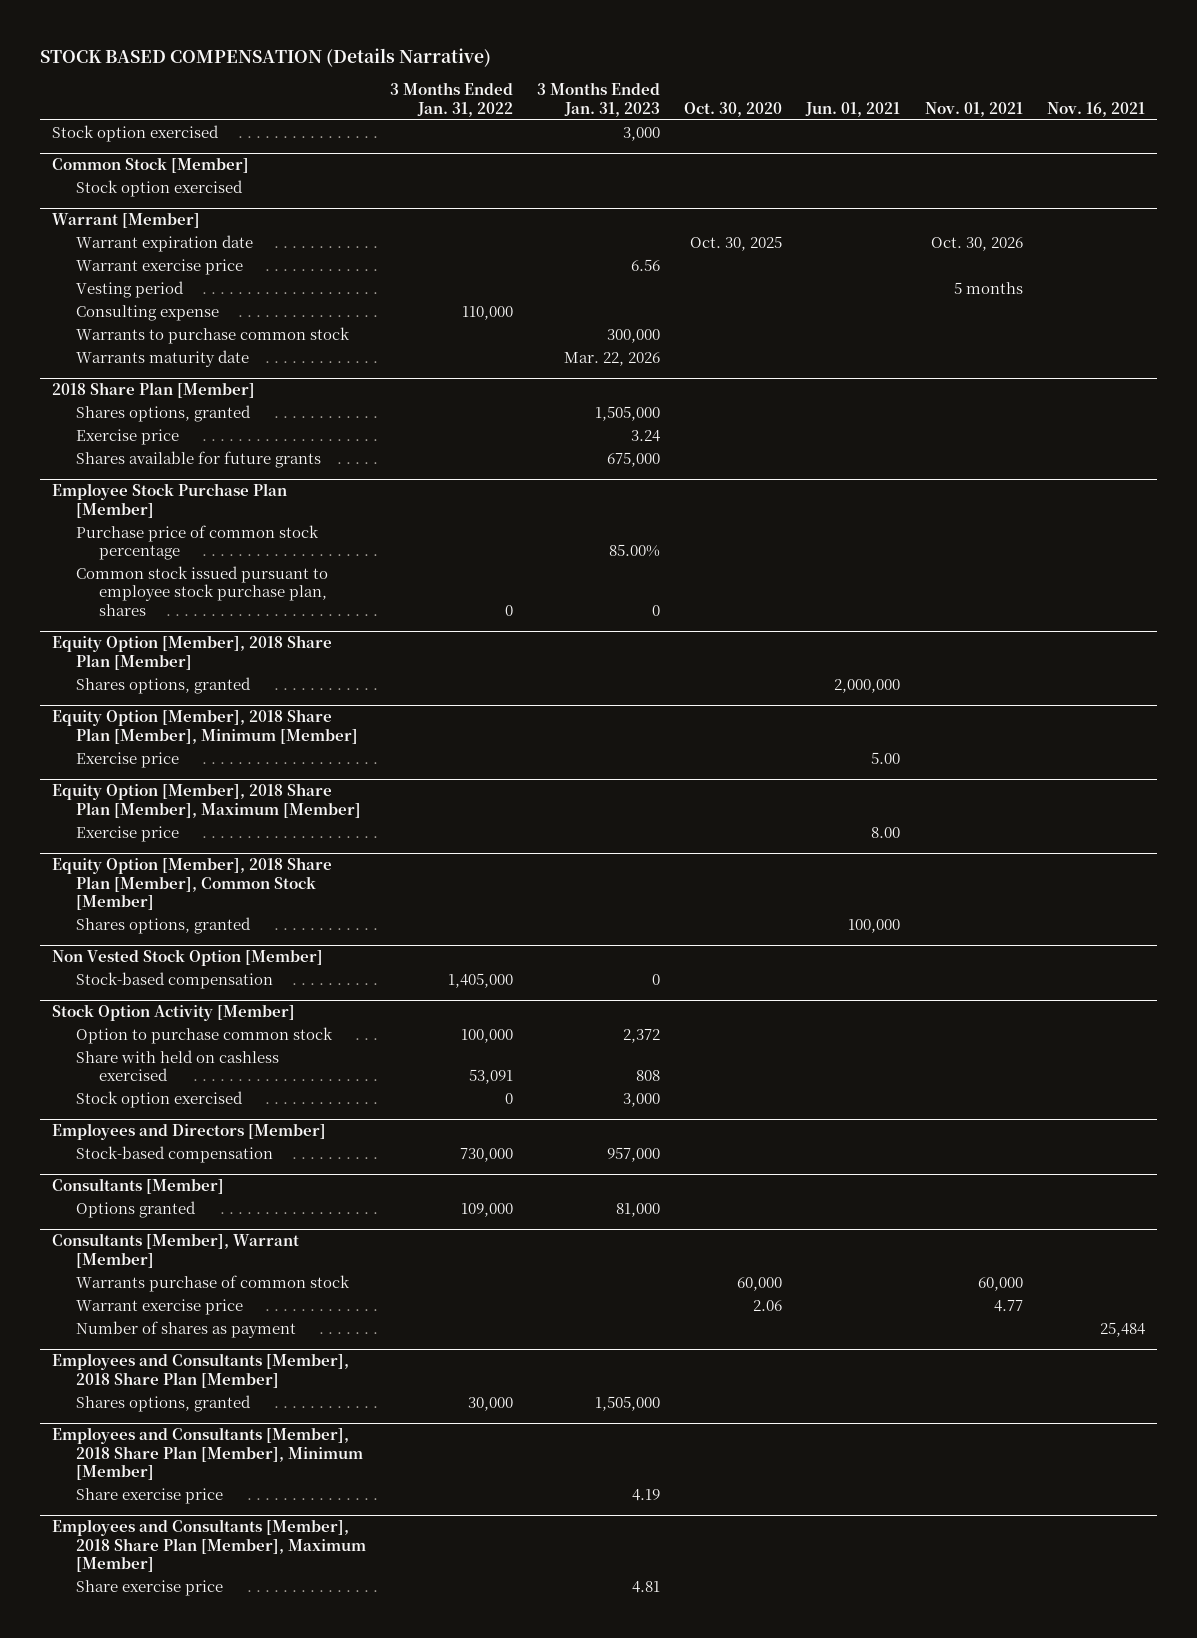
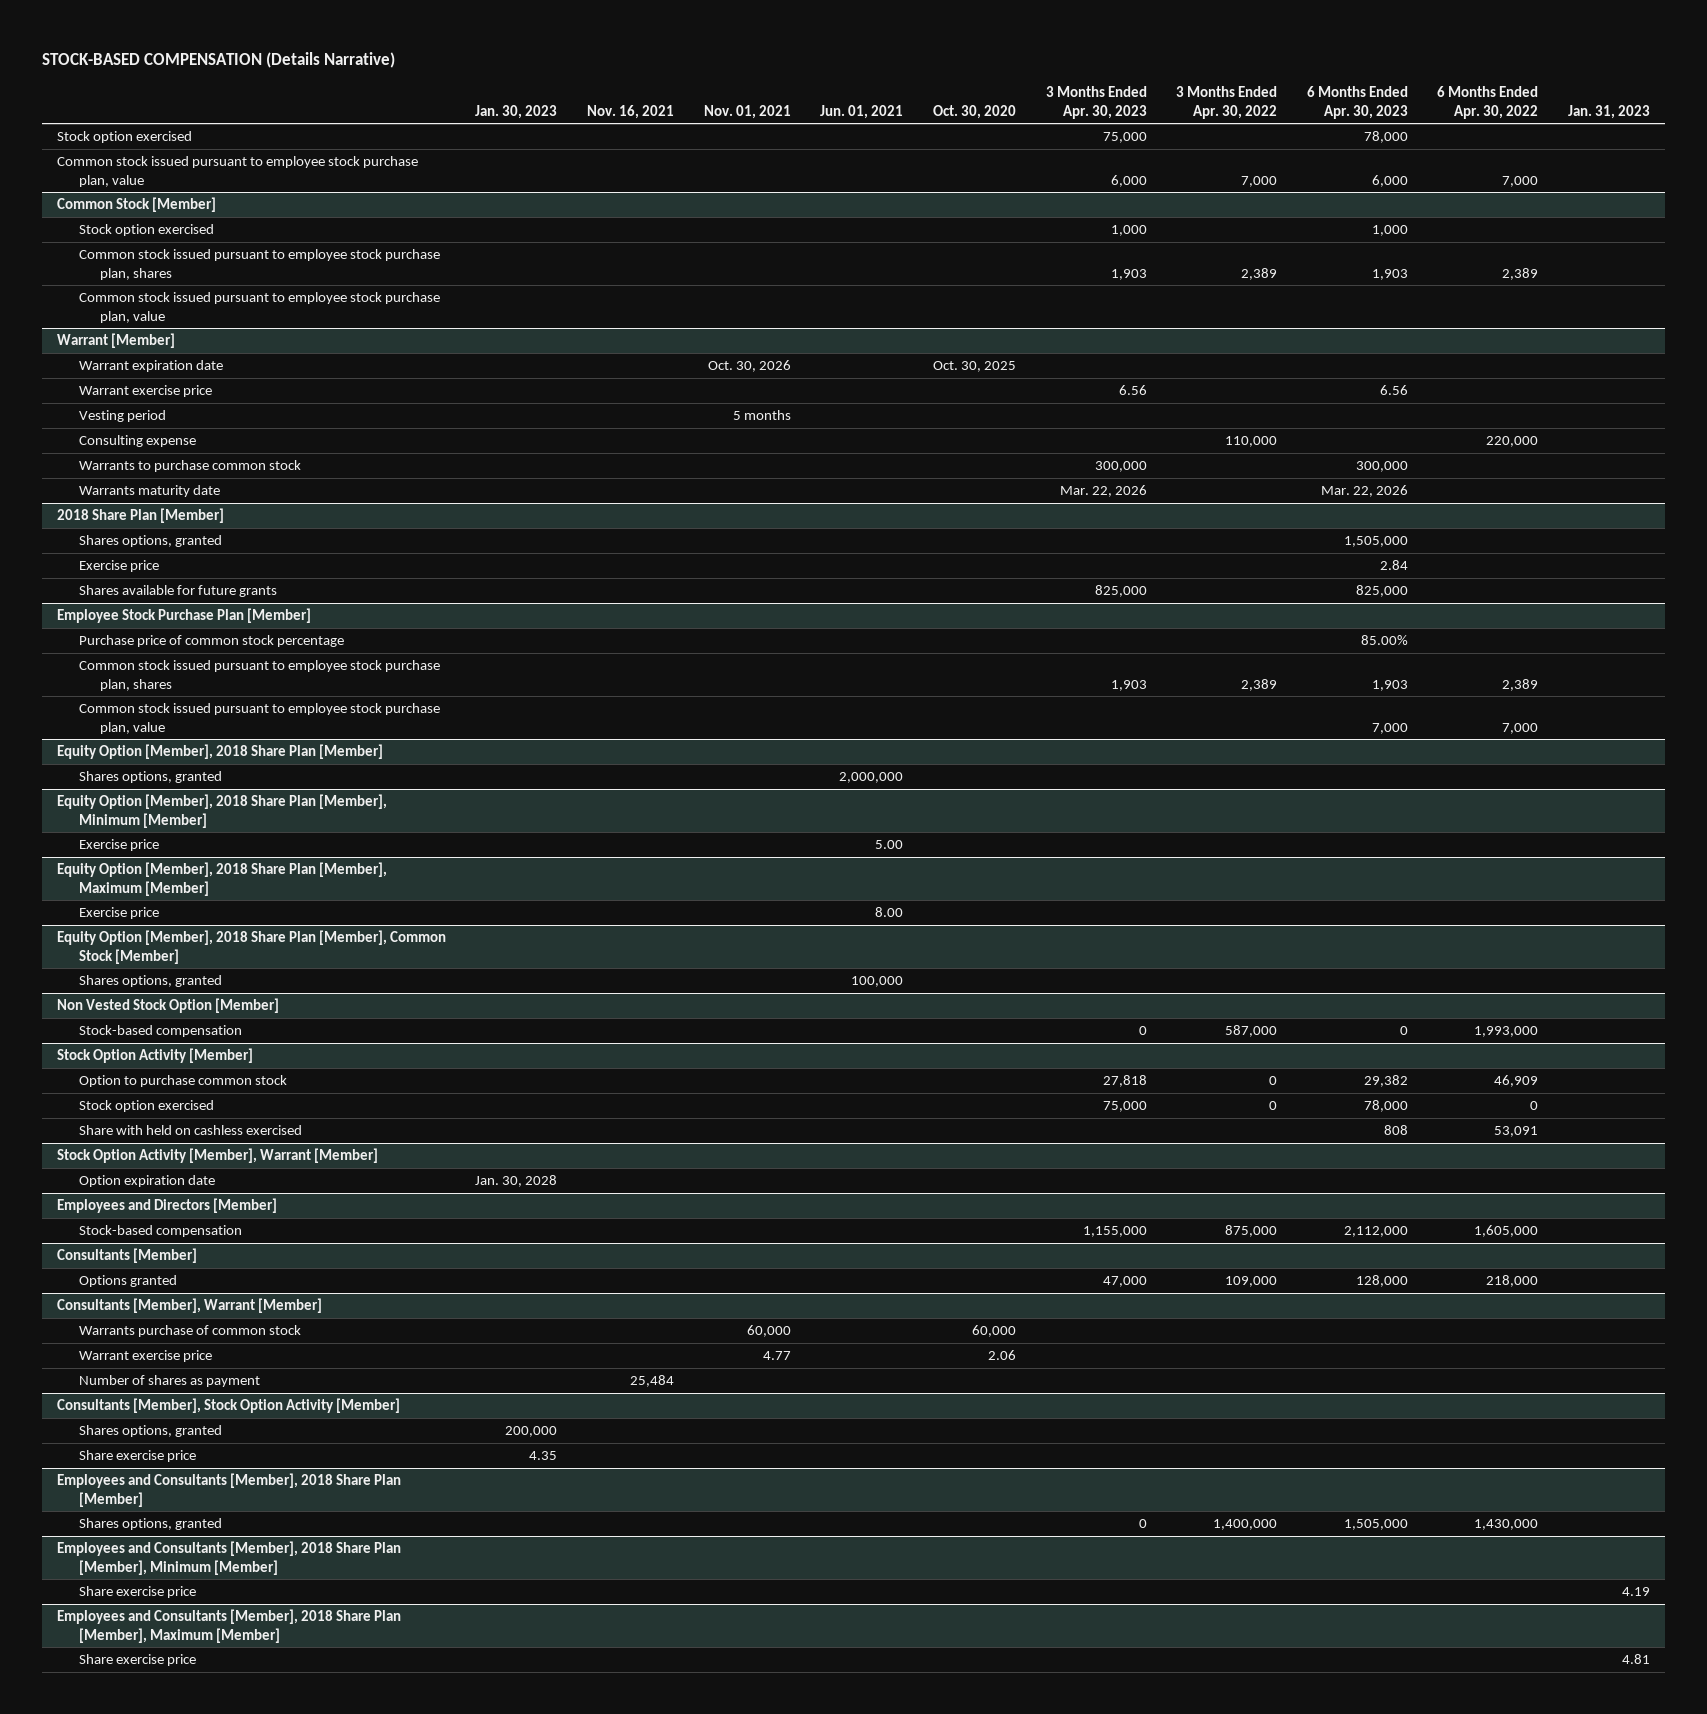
- STOCK BASED COMPENSATION (Details Narrative)
+ STOCK-BASED COMPENSATION (Details Narrative)
- | 3 Months Ended Jan. 31, 2022 | 3 Months Ended Jan. 31, 2023 | Oct. 30, 2020 | Jun. 01, 2021 | Nov. 01, 2021 | Nov. 16, 2021
+ | Jan. 30, 2023 | Nov. 16, 2021 | Nov. 01, 2021 | Jun. 01, 2021 | Oct. 30, 2020 | 3 Months Ended Apr. 30, 2023 | 3 Months Ended Apr. 30, 2022 | 6 Months Ended Apr. 30, 2023 | 6 Months Ended Apr. 30, 2022 | Jan. 31, 2023
+ Common stock issued pursuant to employee stock purchase plan, value | | | | | | 6,000 | 7,000 | 6,000 | 7,000 |
@ Common Stock [Member]
+ Common stock issued pursuant to employee stock purchase plan, shares | | | | | | 1,903 | 2,389 | 1,903 | 2,389 |
+ Common stock issued pursuant to employee stock purchase plan, value
@ Employee Stock Purchase Plan [Member]
+ Common stock issued pursuant to employee stock purchase plan, value | | | | | | | | 7,000 | 7,000 |
@ Stock Option Activity [Member]
moved down: Share with held on cashless exercised | | | | | | | | 808 | 53,091 |
+ Stock Option Activity [Member], Warrant [Member]
+ Option expiration date | Jan. 30, 2028 | | | | | | | | |
+ Consultants [Member], Stock Option Activity [Member]
+ Shares options, granted | 200,000 | | | | | | | | |
+ Share exercise price | 4.35 | | | | | | | | |

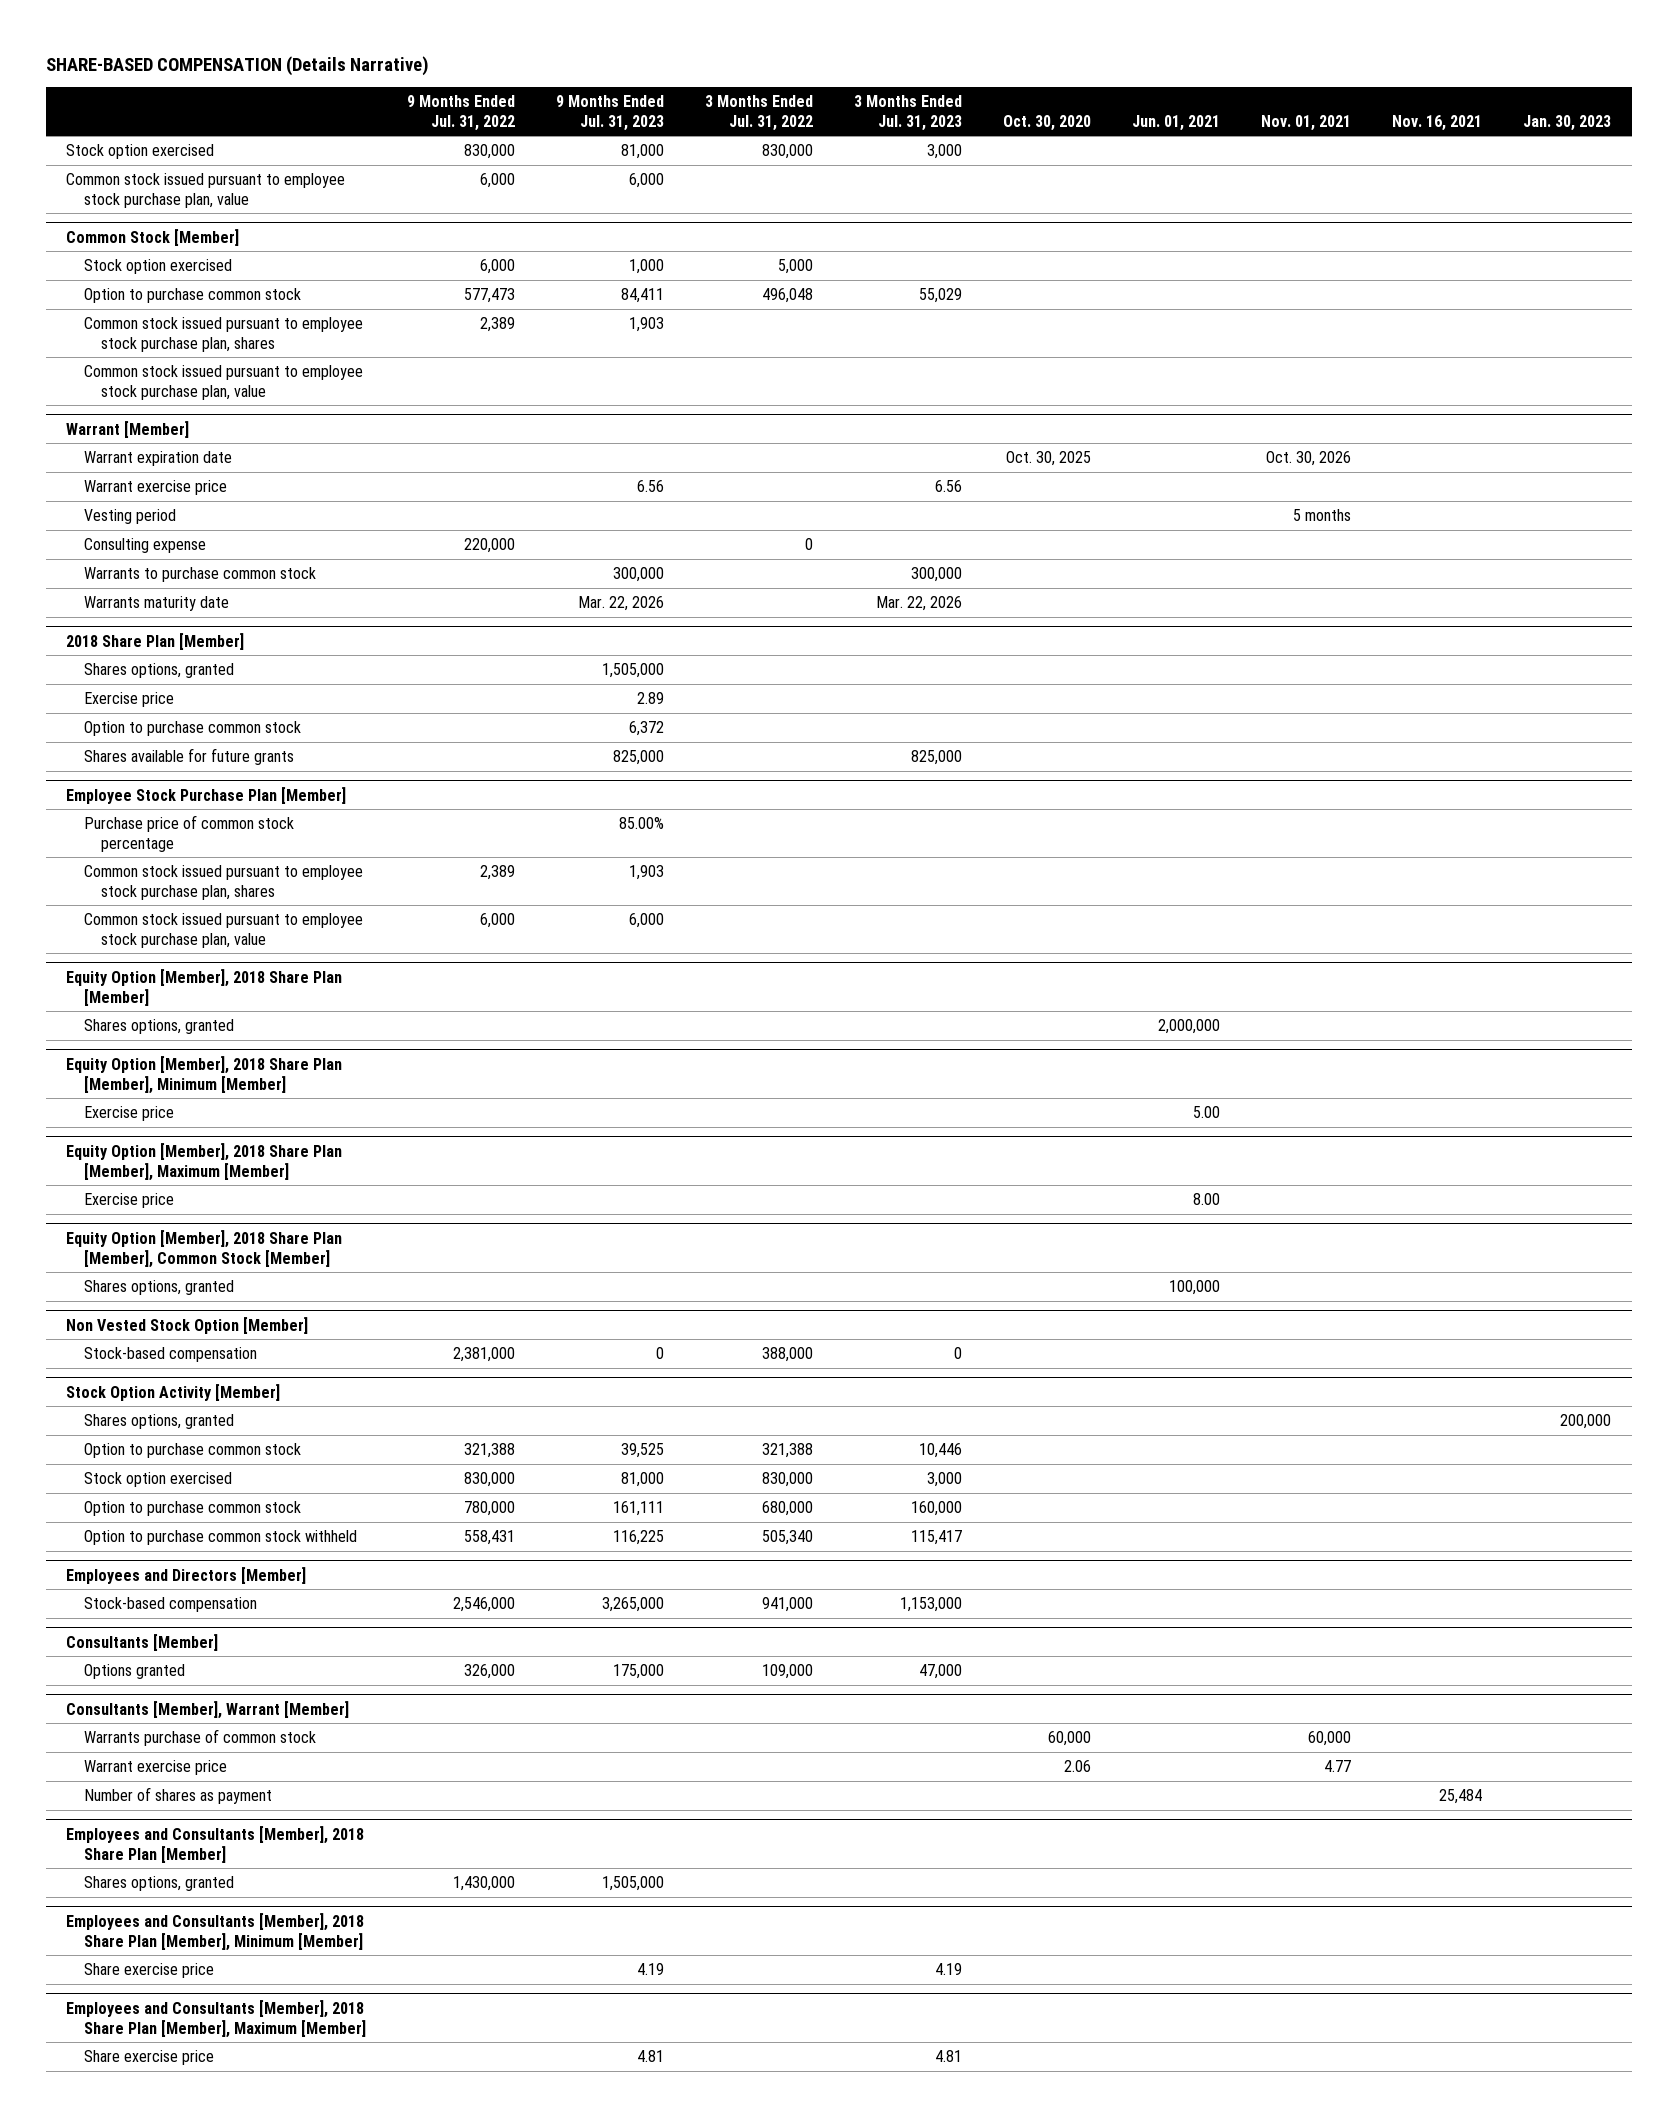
- STOCK-BASED COMPENSATION (Details Narrative)
+ SHARE-BASED COMPENSATION (Details Narrative)
- | Jan. 30, 2023 | Nov. 16, 2021 | Nov. 01, 2021 | Jun. 01, 2021 | Oct. 30, 2020 | 3 Months Ended Apr. 30, 2023 | 3 Months Ended Apr. 30, 2022 | 6 Months Ended Apr. 30, 2023 | 6 Months Ended Apr. 30, 2022 | Jan. 31, 2023
+ | 9 Months Ended Jul. 31, 2022 | 9 Months Ended Jul. 31, 2023 | 3 Months Ended Jul. 31, 2022 | 3 Months Ended Jul. 31, 2023 | Oct. 30, 2020 | Jun. 01, 2021 | Nov. 01, 2021 | Nov. 16, 2021 | Jan. 30, 2023
@ Common Stock [Member]
+ Option to purchase common stock | 577,473 | 84,411 | 496,048 | 55,029 | | | | |
@ 2018 Share Plan [Member]
+ Option to purchase common stock | | 6,372 | | | | | | |
@ Stock Option Activity [Member]
+ Shares options, granted | | | | | | | | | 200,000
- Share with held on cashless exercised | | | | | | | | 808 | 53,091 |
- Stock Option Activity [Member], Warrant [Member]
- Option expiration date | Jan. 30, 2028 | | | | | | | | |
@ Stock Option Activity [Member]
+ Option to purchase common stock | 780,000 | 161,111 | 680,000 | 160,000 | | | | |
+ Option to purchase common stock withheld | 558,431 | 116,225 | 505,340 | 115,417 | | | | |
- Consultants [Member], Stock Option Activity [Member]
- Shares options, granted | 200,000 | | | | | | | | |
- Share exercise price | 4.35 | | | | | | | | |

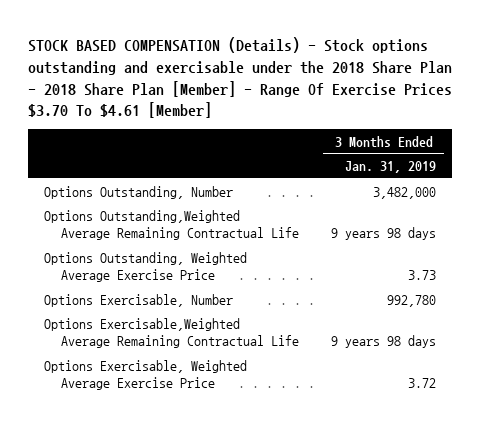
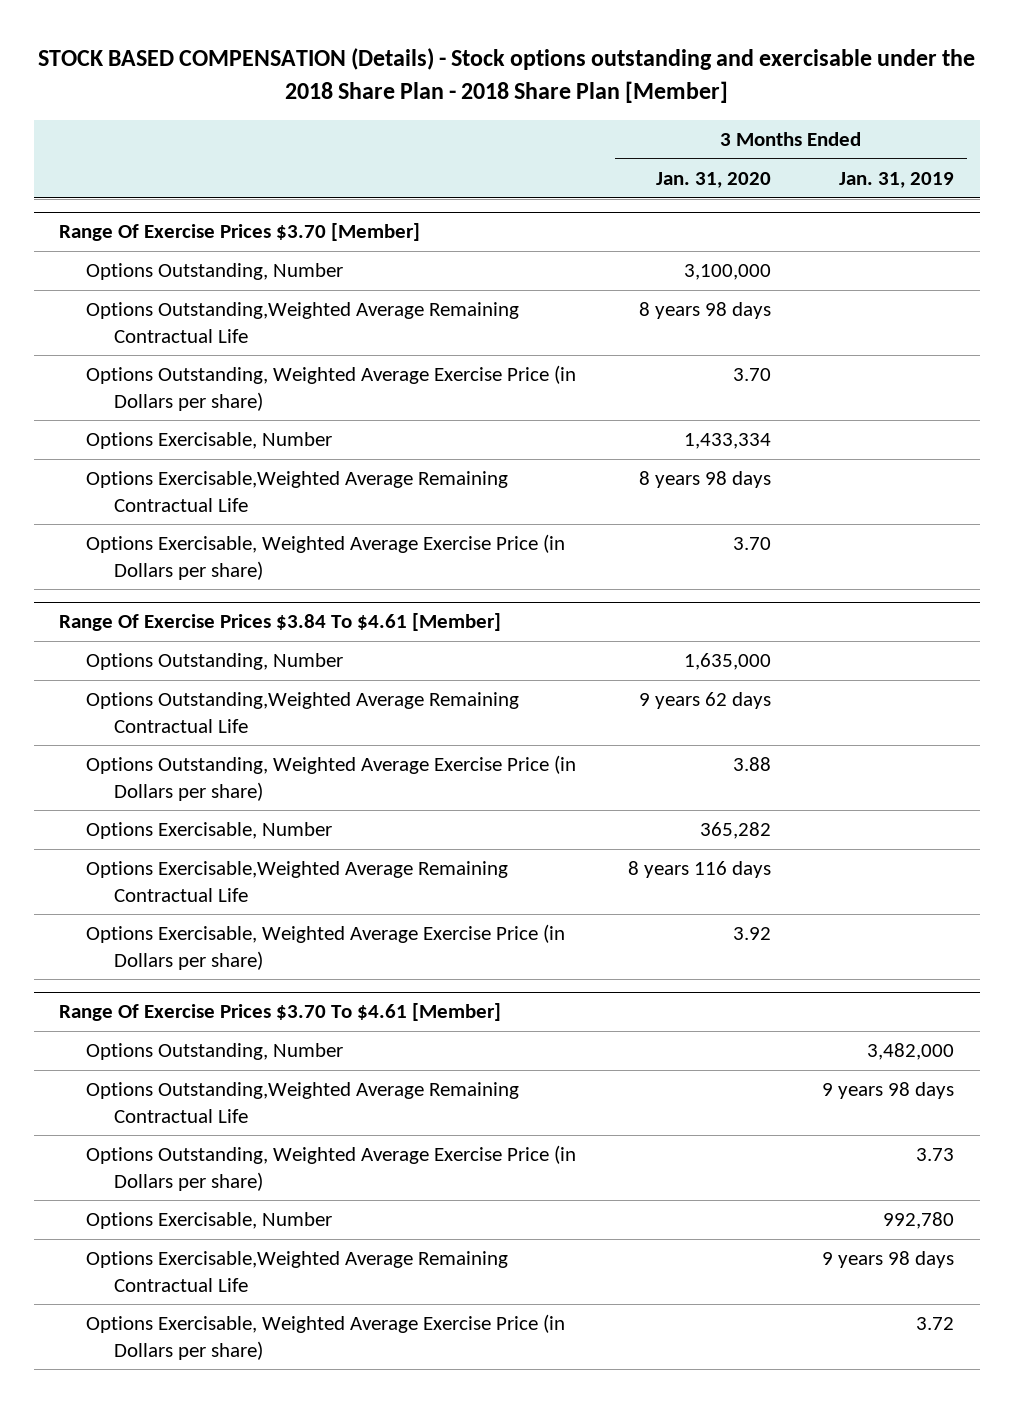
- STOCK BASED COMPENSATION (Details) - Stock options outstanding and exercisable under the 2018 Share Plan - 2018 Share Plan [Member] - Range Of Exercise Prices $3.70 To $4.61 [Member]
+ STOCK BASED COMPENSATION (Details) - Stock options outstanding and exercisable under the 2018 Share Plan - 2018 Share Plan [Member]
- | 3 Months Ended Jan. 31, 2019
+ | 3 Months Ended Jan. 31, 2020 | 3 Months Ended Jan. 31, 2019
+ Range Of Exercise Prices $3.70 [Member]
+ Options Outstanding, Number | 3,100,000 |
+ Options Outstanding,Weighted Average Remaining Contractual Life | 8 years 98 days |
+ Options Outstanding, Weighted Average Exercise Price (in Dollars per share) | 3.70 |
+ Options Exercisable, Number | 1,433,334 |
+ Options Exercisable,Weighted Average Remaining Contractual Life | 8 years 98 days |
+ Options Exercisable, Weighted Average Exercise Price (in Dollars per share) | 3.70 |
+ Range Of Exercise Prices $3.84 To $4.61 [Member]
+ Options Outstanding, Number | 1,635,000 |
+ Options Outstanding,Weighted Average Remaining Contractual Life | 9 years 62 days |
+ Options Outstanding, Weighted Average Exercise Price (in Dollars per share) | 3.88 |
+ Options Exercisable, Number | 365,282 |
+ Options Exercisable,Weighted Average Remaining Contractual Life | 8 years 116 days |
+ Options Exercisable, Weighted Average Exercise Price (in Dollars per share) | 3.92 |
+ Range Of Exercise Prices $3.70 To $4.61 [Member]
- Options Outstanding, Weighted Average Exercise Price | 3.73
+ Options Outstanding, Weighted Average Exercise Price (in Dollars per share) | | 3.73
- Options Exercisable, Weighted Average Exercise Price | 3.72
+ Options Exercisable, Weighted Average Exercise Price (in Dollars per share) | | 3.72

